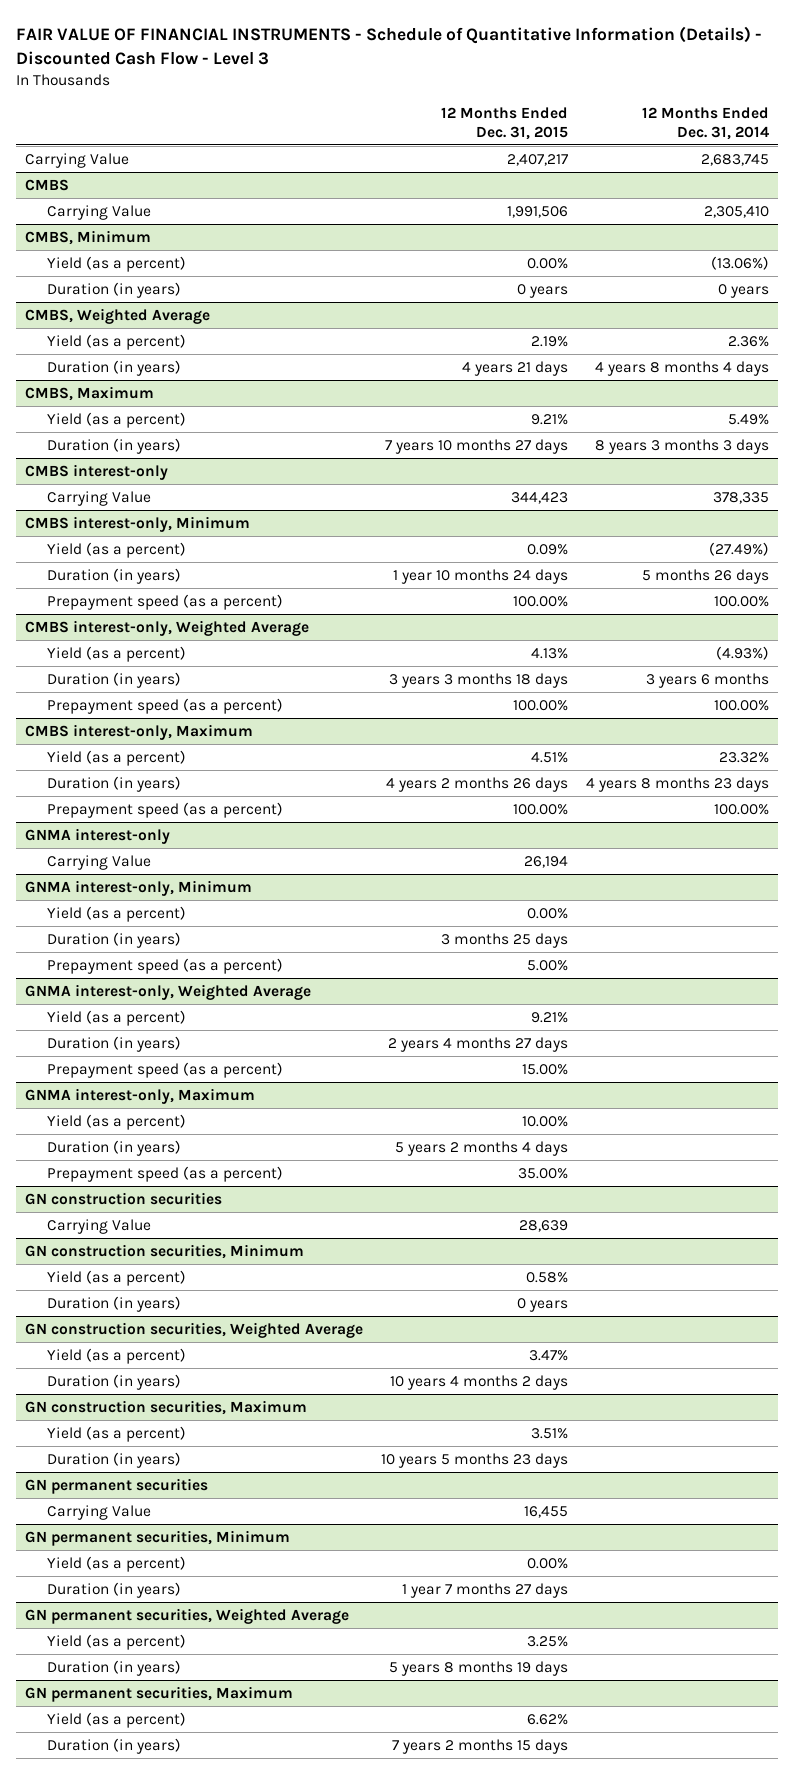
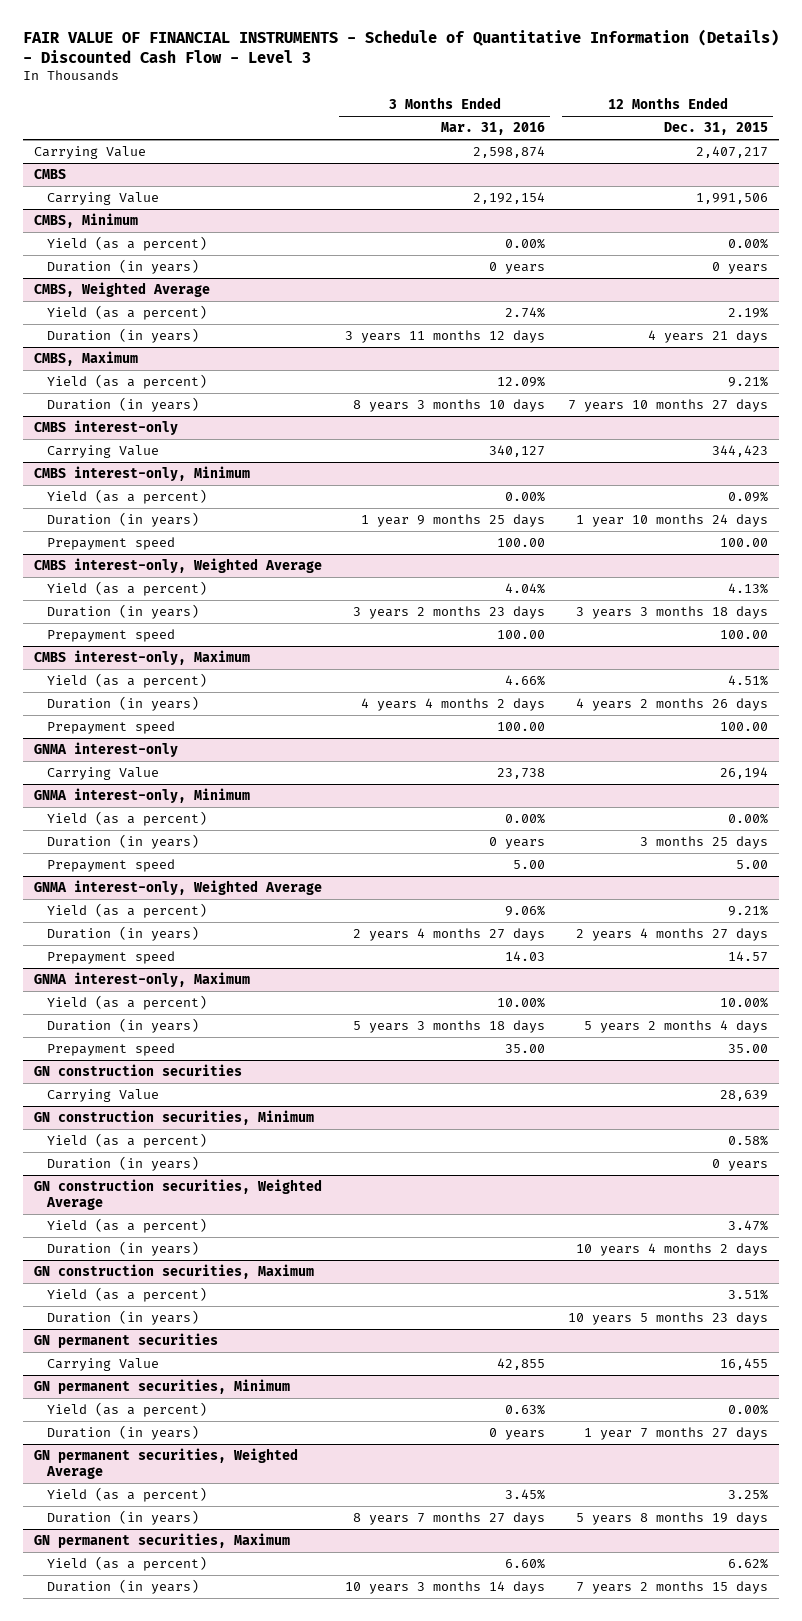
- | 12 Months Ended Dec. 31, 2015 | 12 Months Ended Dec. 31, 2014
+ | 3 Months Ended Mar. 31, 2016 | 12 Months Ended Dec. 31, 2015
@ CMBS interest-only, Minimum
- Prepayment speed (as a percent) | 100.00% | 100.00%
+ Prepayment speed | 100.00 | 100.00
@ CMBS interest-only, Weighted Average
- Prepayment speed (as a percent) | 100.00% | 100.00%
+ Prepayment speed | 100.00 | 100.00
@ CMBS interest-only, Maximum
- Prepayment speed (as a percent) | 100.00% | 100.00%
+ Prepayment speed | 100.00 | 100.00
@ GNMA interest-only, Minimum
- Prepayment speed (as a percent) | 5.00% |
+ Prepayment speed | 5.00 | 5.00
@ GNMA interest-only, Weighted Average
- Prepayment speed (as a percent) | 15.00% |
+ Prepayment speed | 14.03 | 14.57
@ GNMA interest-only, Maximum
- Prepayment speed (as a percent) | 35.00% |
+ Prepayment speed | 35.00 | 35.00

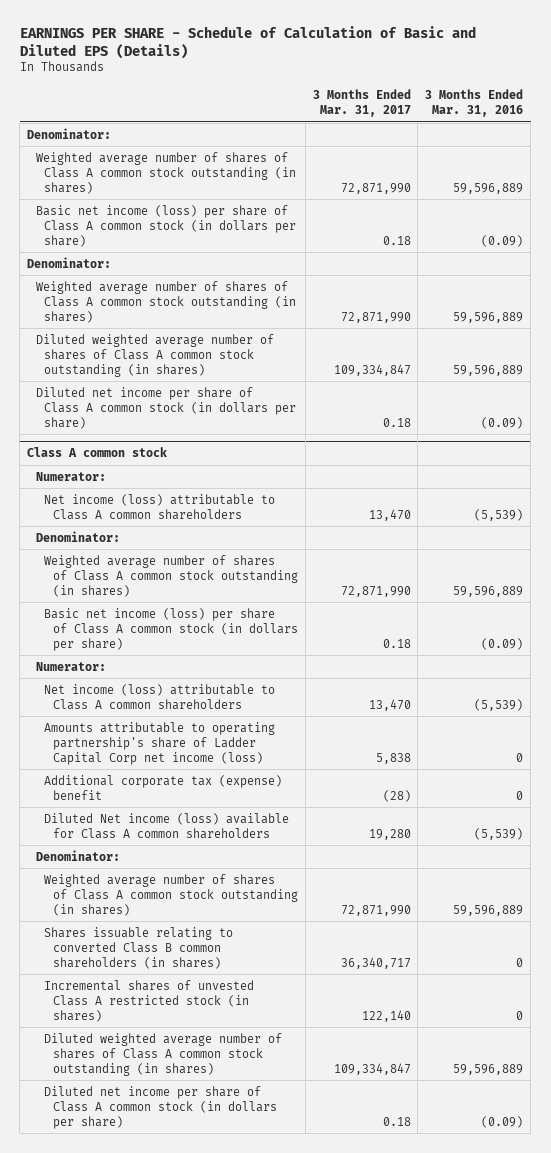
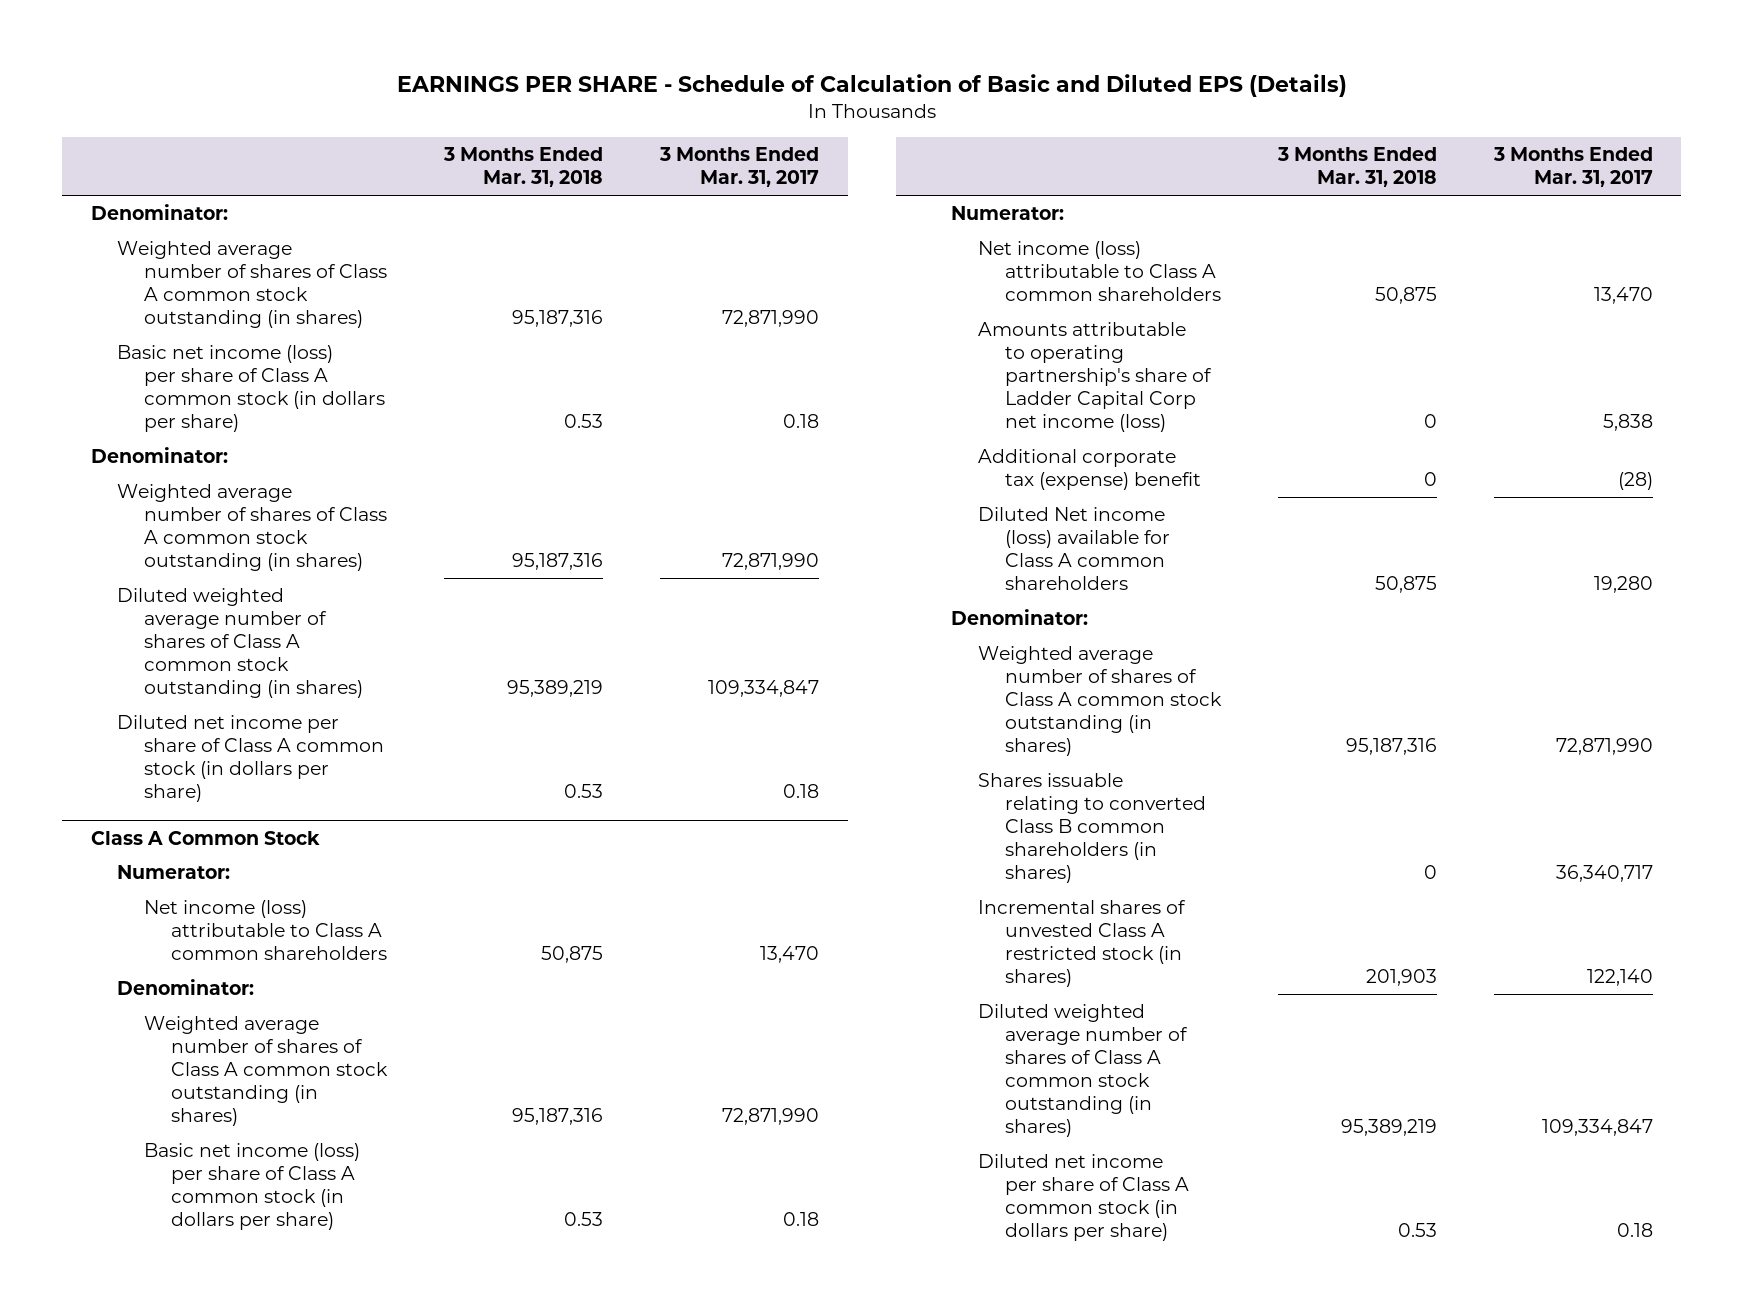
- | 3 Months Ended Mar. 31, 2017 | 3 Months Ended Mar. 31, 2016
+ | 3 Months Ended Mar. 31, 2018 | 3 Months Ended Mar. 31, 2017
- Class A common stock
+ Class A Common Stock

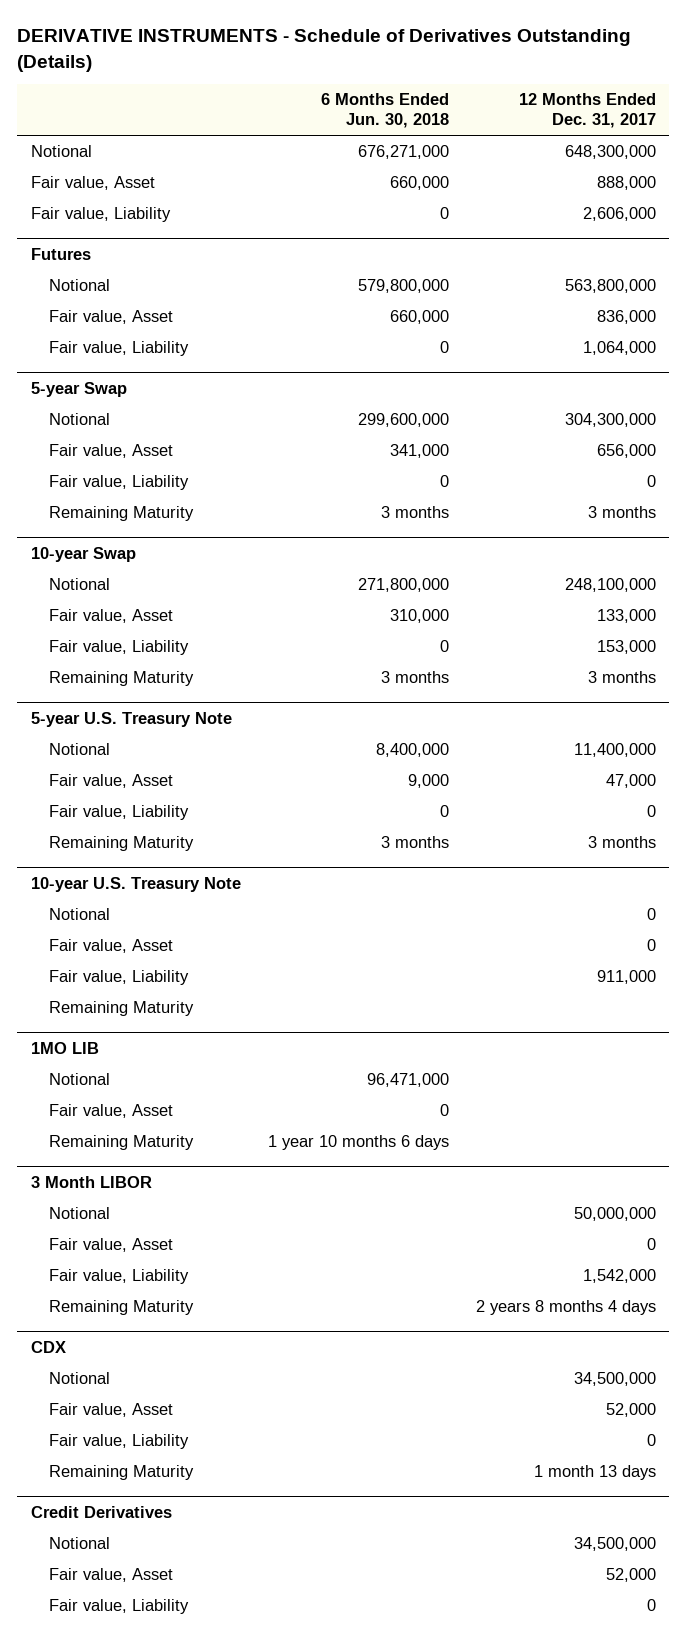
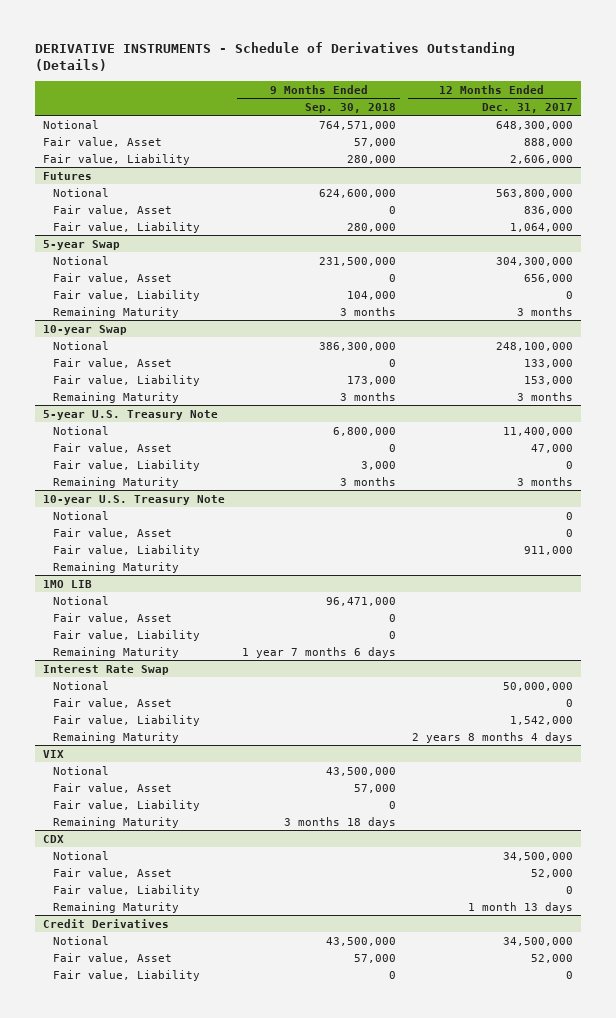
- | 6 Months Ended Jun. 30, 2018 | 12 Months Ended Dec. 31, 2017
+ | 9 Months Ended Sep. 30, 2018 | 12 Months Ended Dec. 31, 2017
@ 1MO LIB
+ Fair value, Liability | 0 |
- 3 Month LIBOR
+ Interest Rate Swap
+ VIX
+ Notional | 43,500,000 |
+ Fair value, Asset | 57,000 |
+ Fair value, Liability | 0 |
+ Remaining Maturity | 3 months 18 days |

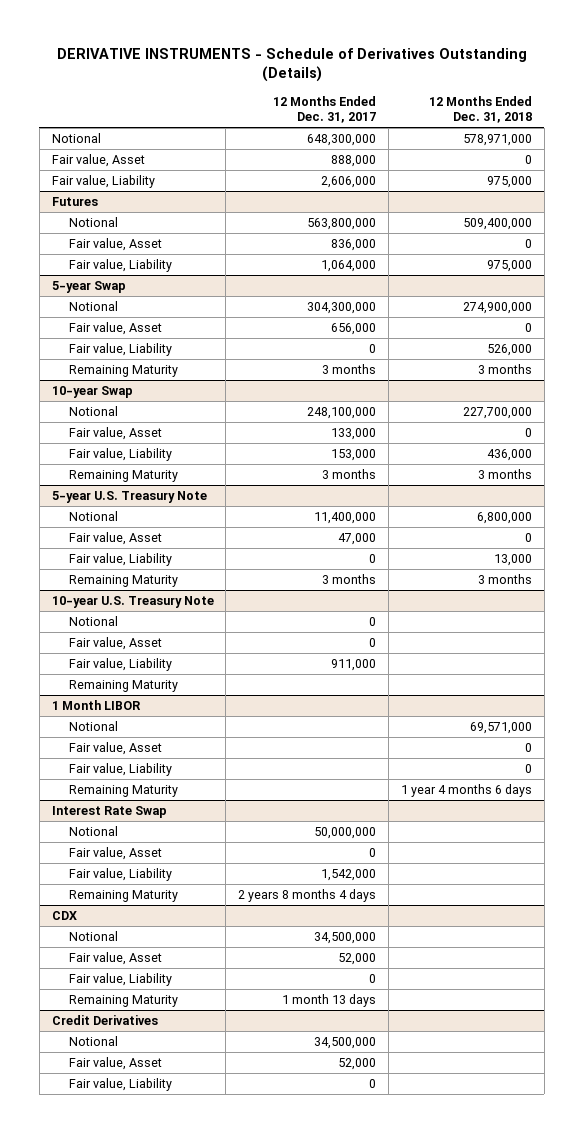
- | 9 Months Ended Sep. 30, 2018 | 12 Months Ended Dec. 31, 2017
+ | 12 Months Ended Dec. 31, 2017 | 12 Months Ended Dec. 31, 2018
- 1MO LIB
+ 1 Month LIBOR
- VIX
- Notional | 43,500,000 |
- Fair value, Asset | 57,000 |
- Fair value, Liability | 0 |
- Remaining Maturity | 3 months 18 days |

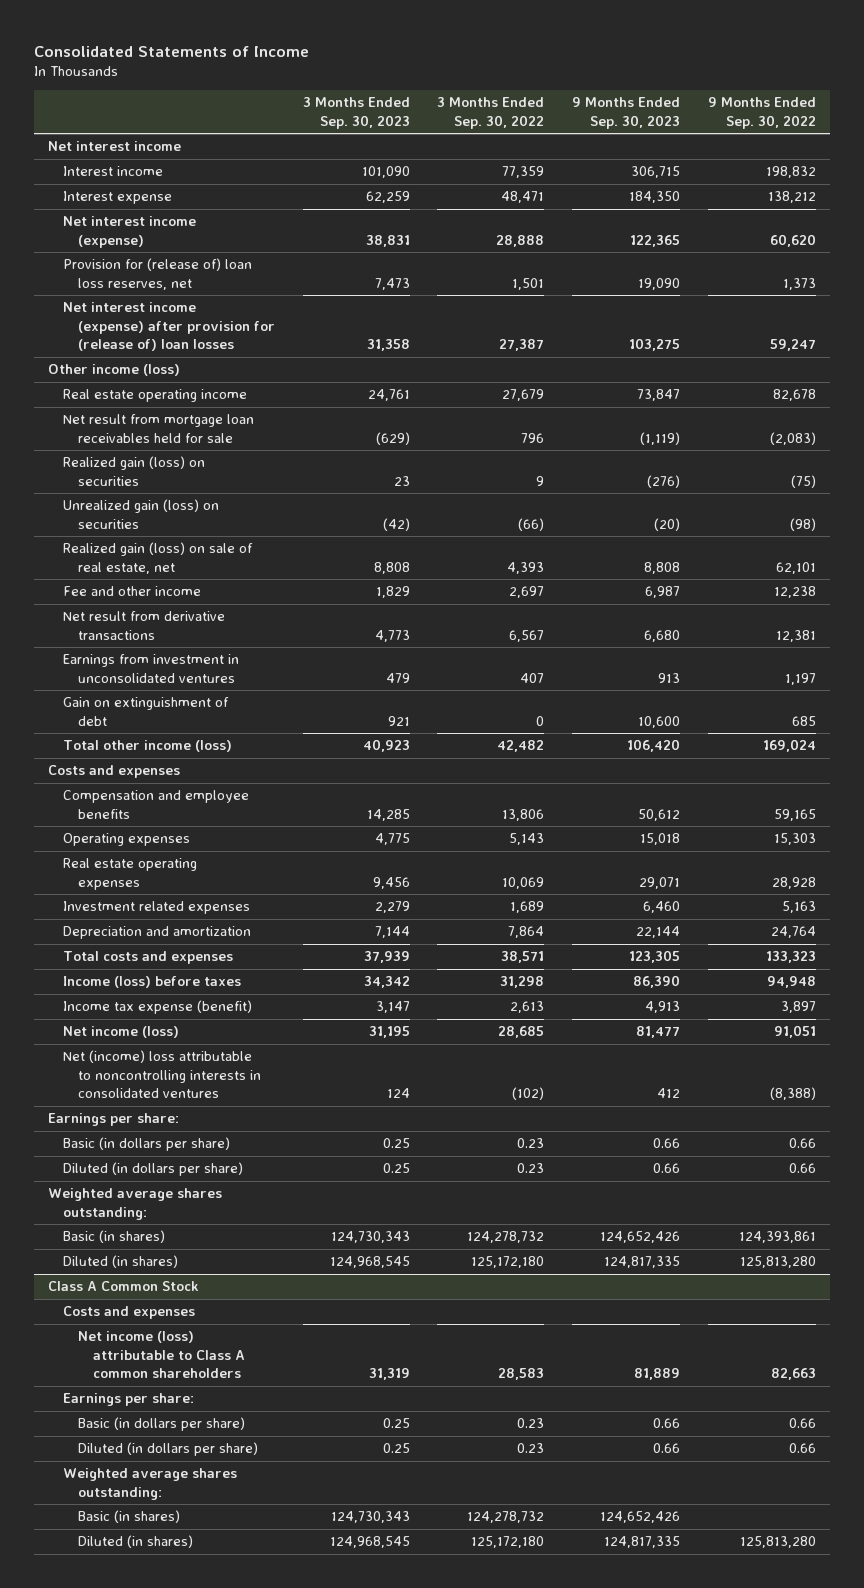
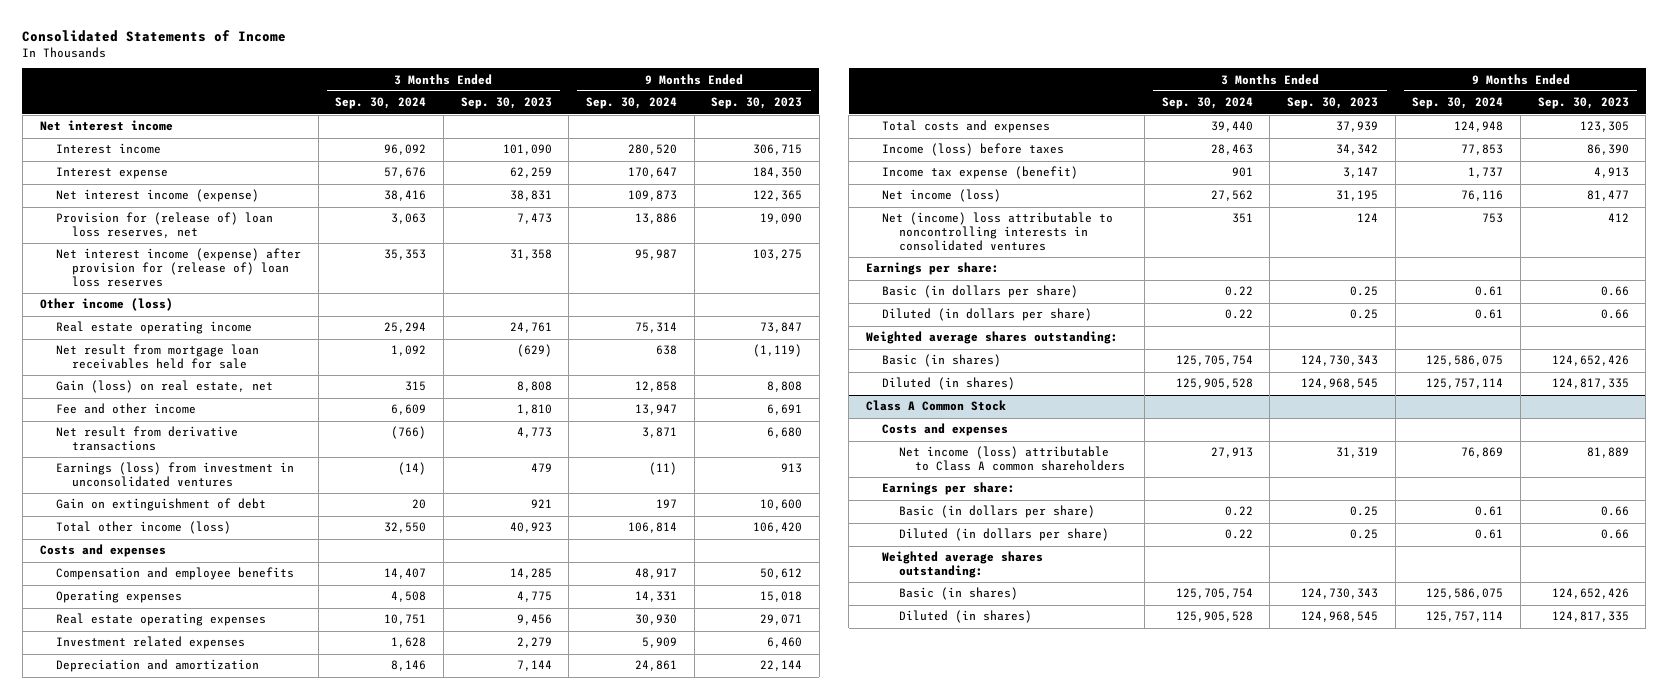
- | 3 Months Ended Sep. 30, 2023 | 3 Months Ended Sep. 30, 2022 | 9 Months Ended Sep. 30, 2023 | 9 Months Ended Sep. 30, 2022
+ | 3 Months Ended Sep. 30, 2024 | 3 Months Ended Sep. 30, 2023 | 9 Months Ended Sep. 30, 2024 | 9 Months Ended Sep. 30, 2023
- Net interest income (expense) after provision for (release of) loan losses | 31,358 | 27,387 | 103,275 | 59,247
+ Net interest income (expense) after provision for (release of) loan loss reserves | 35,353 | 31,358 | 95,987 | 103,275
- Realized gain (loss) on securities | 23 | 9 | (276) | (75)
- Unrealized gain (loss) on securities | (42) | (66) | (20) | (98)
- Realized gain (loss) on sale of real estate, net | 8,808 | 4,393 | 8,808 | 62,101
- Fee and other income | 1,829 | 2,697 | 6,987 | 12,238
+ Gain (loss) on real estate, net | 315 | 8,808 | 12,858 | 8,808
+ Fee and other income | 6,609 | 1,810 | 13,947 | 6,691
- Earnings from investment in unconsolidated ventures | 479 | 407 | 913 | 1,197
+ Earnings (loss) from investment in unconsolidated ventures | (14) | 479 | (11) | 913

